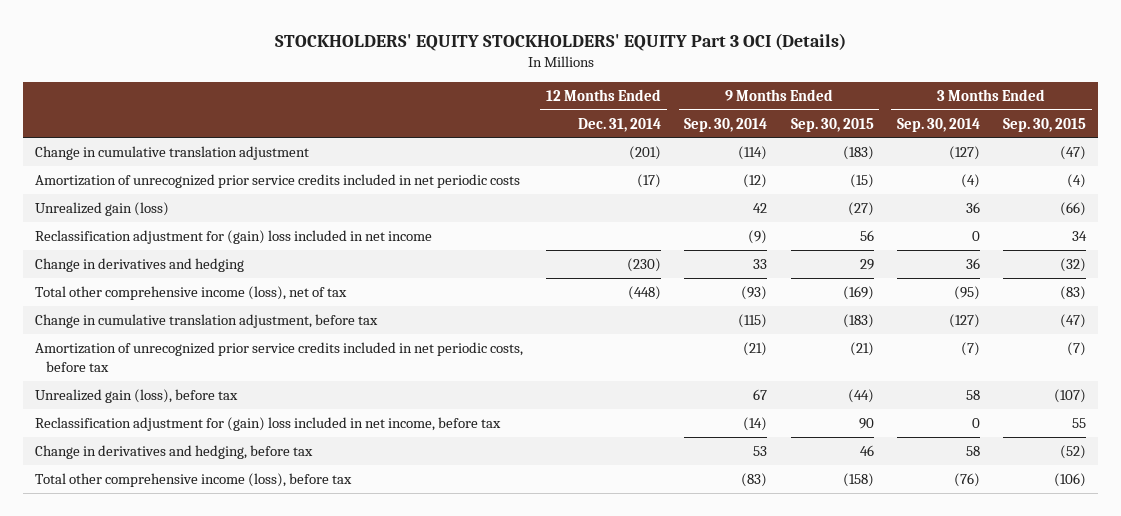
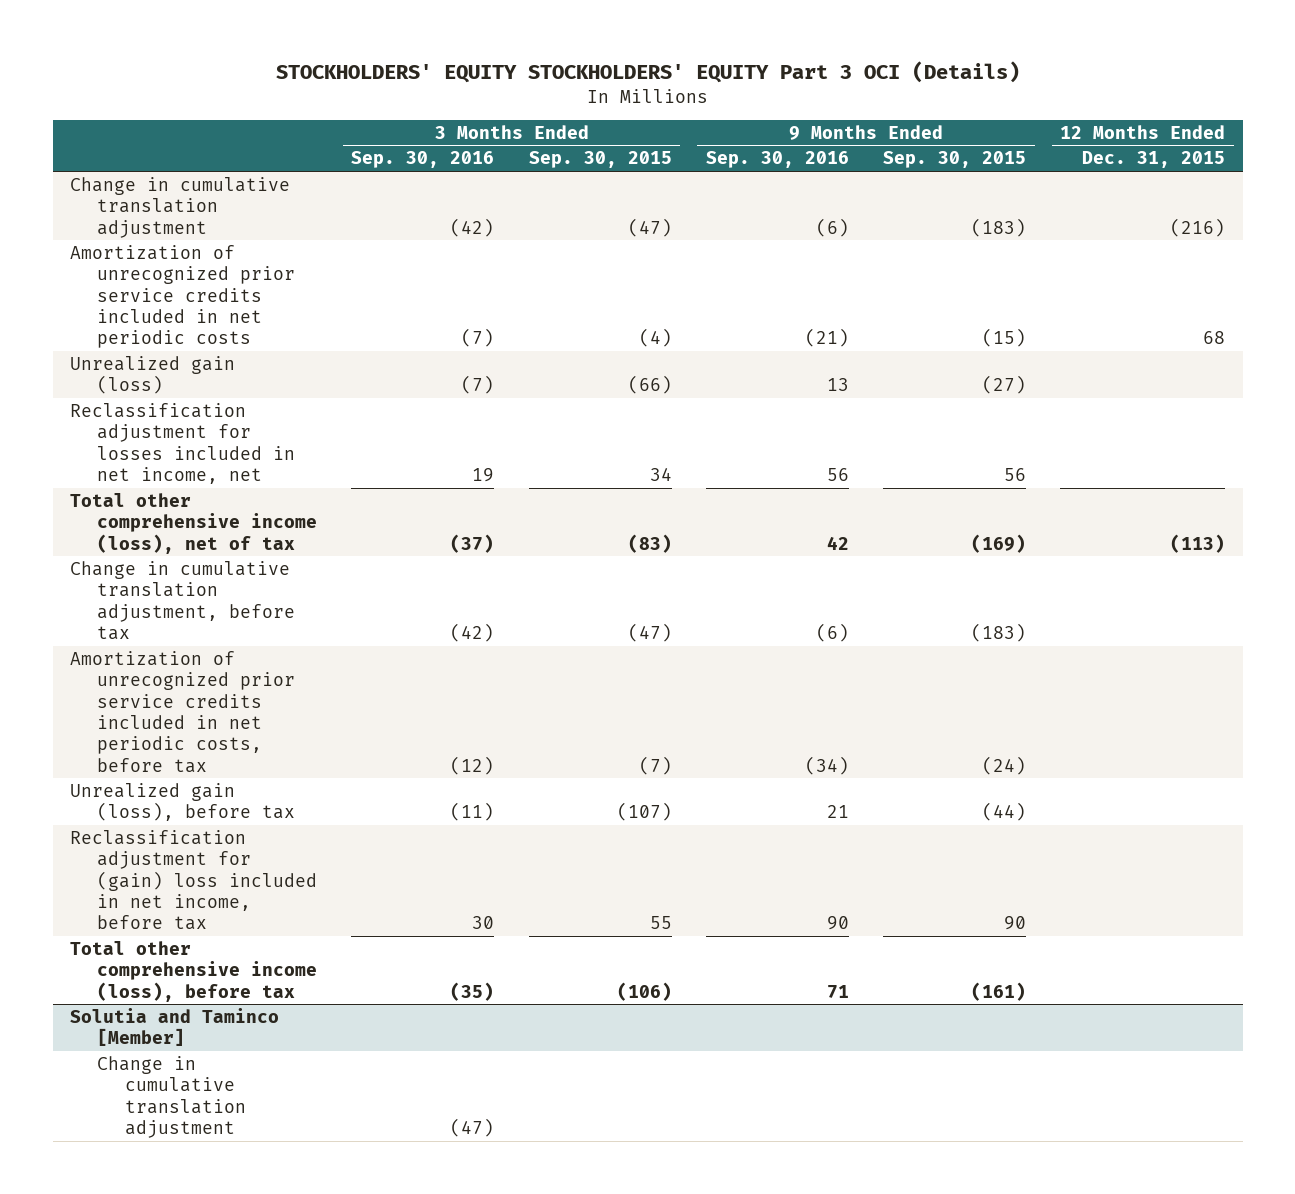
- | 12 Months Ended Dec. 31, 2014 | 9 Months Ended Sep. 30, 2014 | 9 Months Ended Sep. 30, 2015 | 3 Months Ended Sep. 30, 2014 | 3 Months Ended Sep. 30, 2015
+ | 3 Months Ended Sep. 30, 2016 | 3 Months Ended Sep. 30, 2015 | 9 Months Ended Sep. 30, 2016 | 9 Months Ended Sep. 30, 2015 | 12 Months Ended Dec. 31, 2015
- Reclassification adjustment for (gain) loss included in net income | | (9) | 56 | 0 | 34
- Change in derivatives and hedging | (230) | 33 | 29 | 36 | (32)
+ Reclassification adjustment for losses included in net income, net | 19 | 34 | 56 | 56 |
- Amortization of unrecognized prior service credits included in net periodic costs, before tax | | (21) | (21) | (7) | (7)
+ Amortization of unrecognized prior service credits included in net periodic costs, before tax | (12) | (7) | (34) | (24) |
- Change in derivatives and hedging, before tax | | 53 | 46 | 58 | (52)
- Total other comprehensive income (loss), before tax | | (83) | (158) | (76) | (106)
+ Total other comprehensive income (loss), before tax | (35) | (106) | 71 | (161) |
+ Solutia and Taminco [Member]
+ Change in cumulative translation adjustment | (47) | | | |

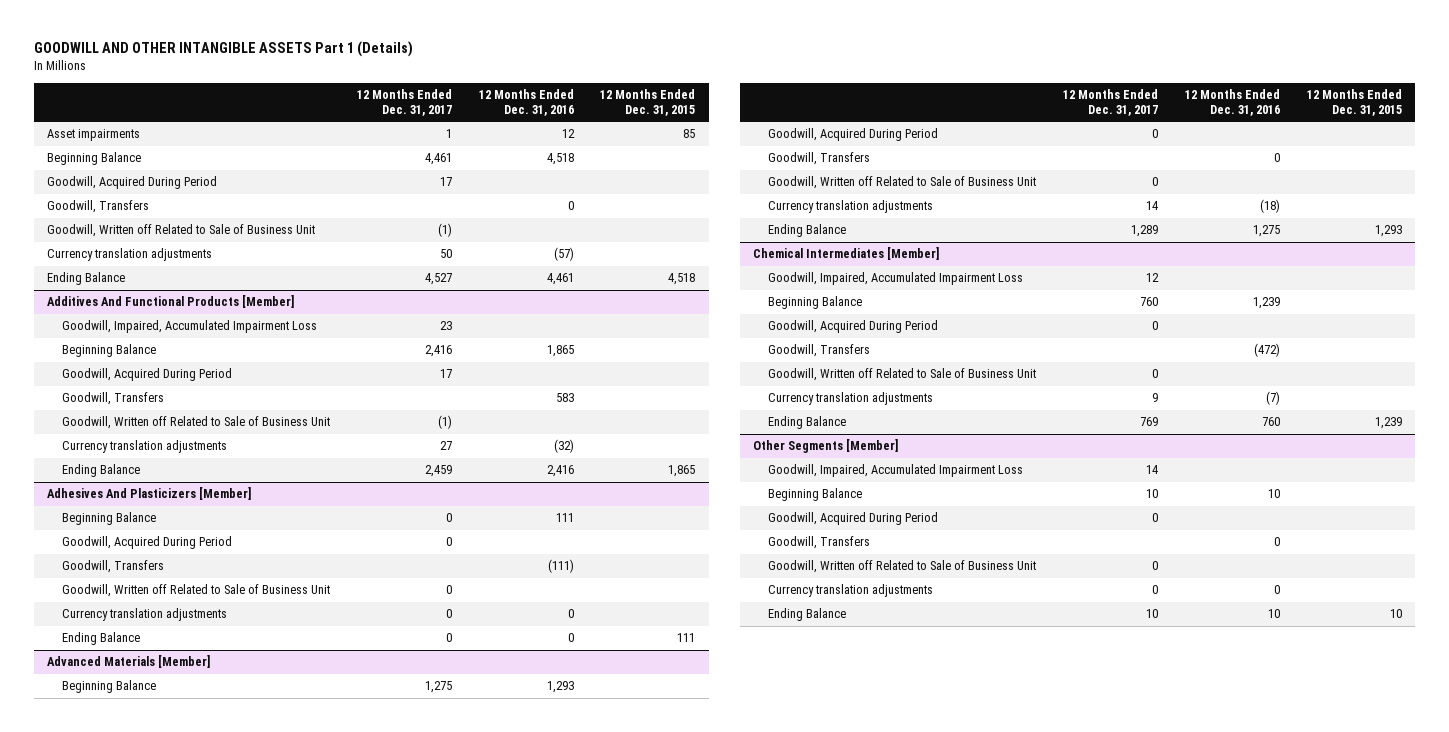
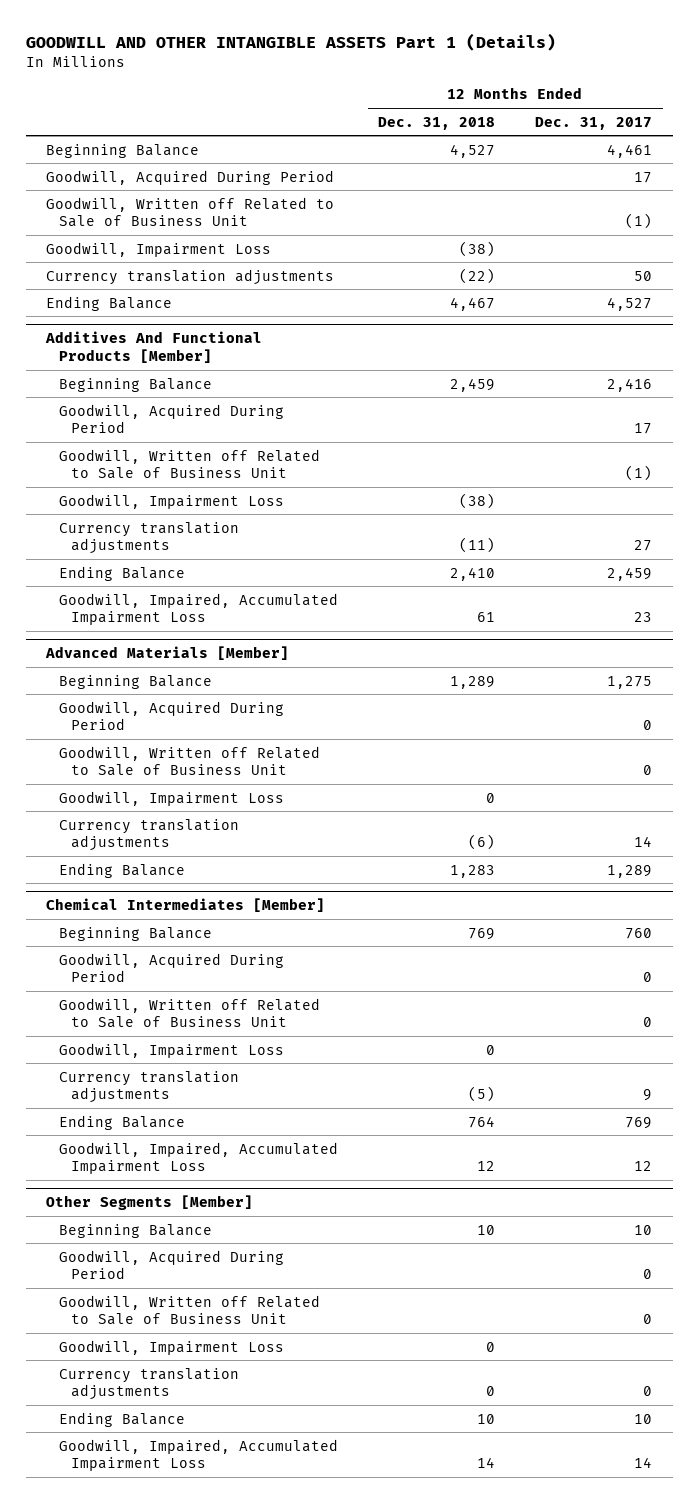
- | 12 Months Ended Dec. 31, 2017 | 12 Months Ended Dec. 31, 2016 | 12 Months Ended Dec. 31, 2015
+ | 12 Months Ended Dec. 31, 2018 | 12 Months Ended Dec. 31, 2017
- Asset impairments | 1 | 12 | 85
- Goodwill, Transfers | | 0 |
+ Goodwill, Impairment Loss | (38) |
@ Additives And Functional Products [Member]
- Goodwill, Transfers | | 583 |
+ Goodwill, Impairment Loss | (38) |
- Adhesives And Plasticizers [Member]
- Beginning Balance | 0 | 111 |
- Goodwill, Acquired During Period | 0 | |
- Goodwill, Transfers | | (111) |
- Goodwill, Written off Related to Sale of Business Unit | 0 | |
- Currency translation adjustments | 0 | 0 |
- Ending Balance | 0 | 0 | 111
@ Additives And Functional Products [Member]
moved down: Goodwill, Impaired, Accumulated Impairment Loss | 61 | 23
@ Advanced Materials [Member]
- Goodwill, Transfers | | 0 |
+ Goodwill, Impairment Loss | 0 |
@ Chemical Intermediates [Member]
- Goodwill, Transfers | | (472) |
+ Goodwill, Impairment Loss | 0 |
moved down: Goodwill, Impaired, Accumulated Impairment Loss | 12 | 12
@ Other Segments [Member]
- Goodwill, Transfers | | 0 |
+ Goodwill, Impairment Loss | 0 |
moved down: Goodwill, Impaired, Accumulated Impairment Loss | 14 | 14

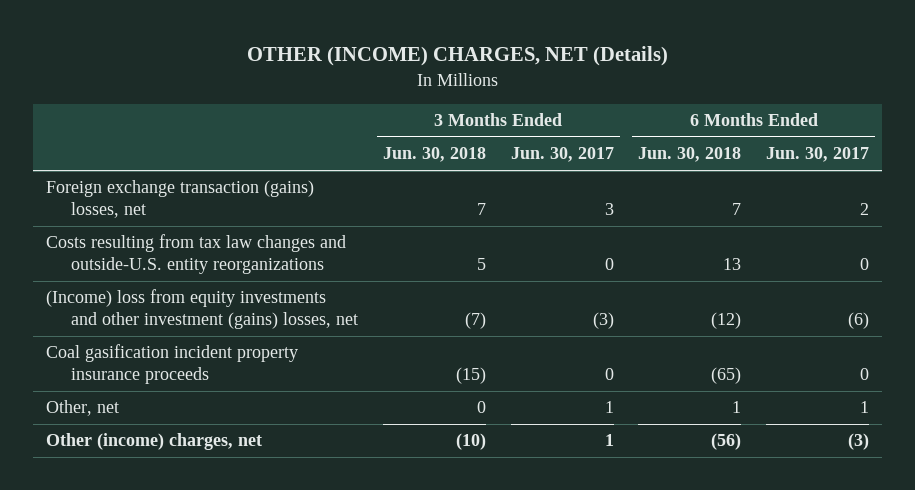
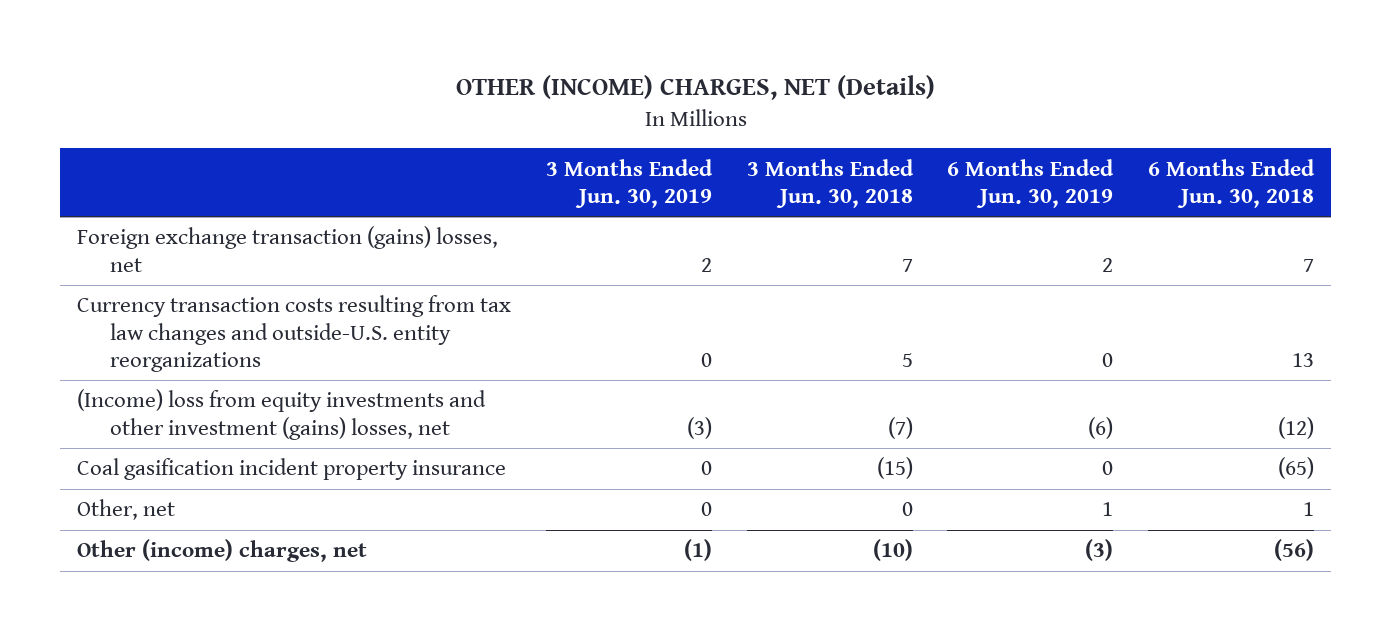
- | 3 Months Ended Jun. 30, 2018 | 3 Months Ended Jun. 30, 2017 | 6 Months Ended Jun. 30, 2018 | 6 Months Ended Jun. 30, 2017
+ | 3 Months Ended Jun. 30, 2019 | 3 Months Ended Jun. 30, 2018 | 6 Months Ended Jun. 30, 2019 | 6 Months Ended Jun. 30, 2018
- Costs resulting from tax law changes and outside-U.S. entity reorganizations | 5 | 0 | 13 | 0
+ Currency transaction costs resulting from tax law changes and outside-U.S. entity reorganizations | 0 | 5 | 0 | 13
- Coal gasification incident property insurance proceeds | (15) | 0 | (65) | 0
+ Coal gasification incident property insurance | 0 | (15) | 0 | (65)

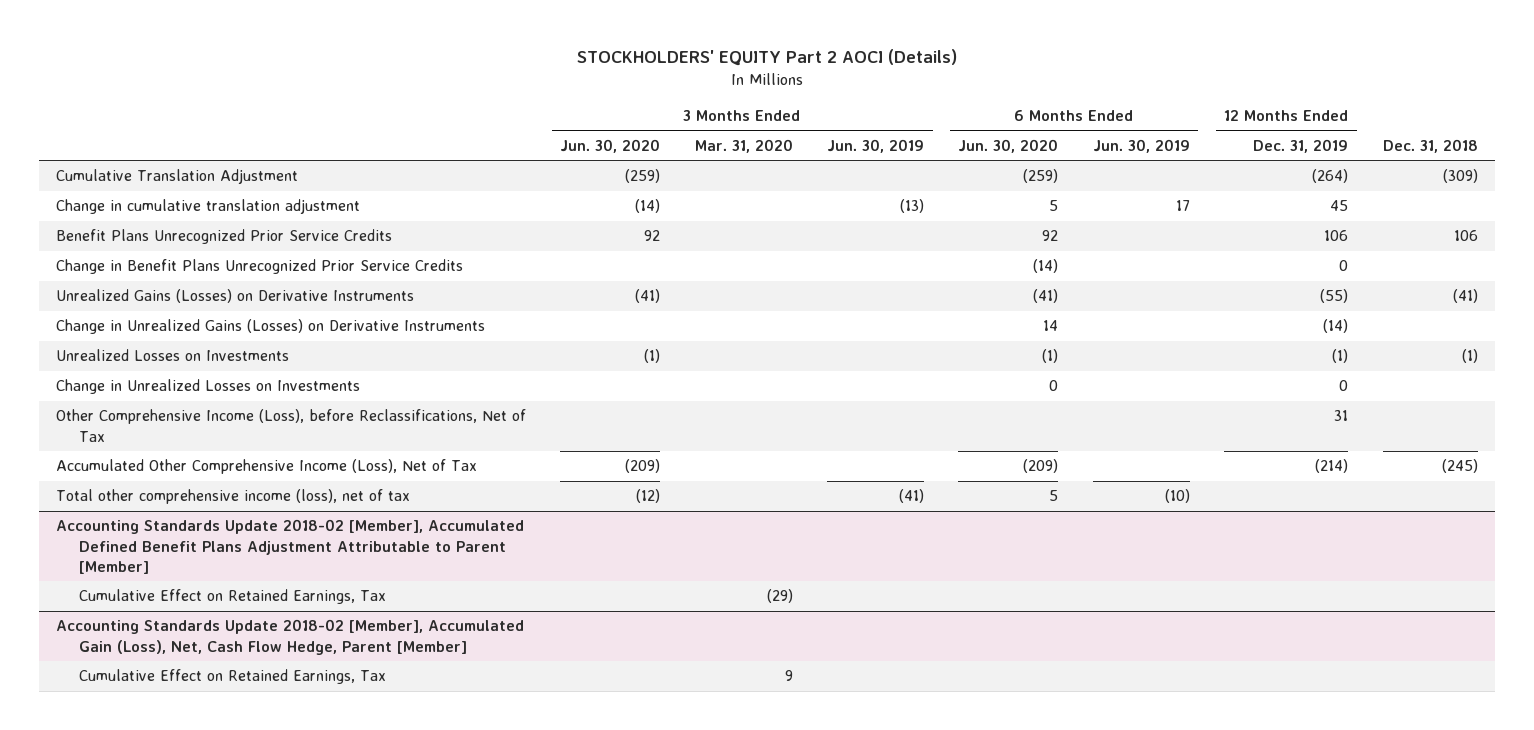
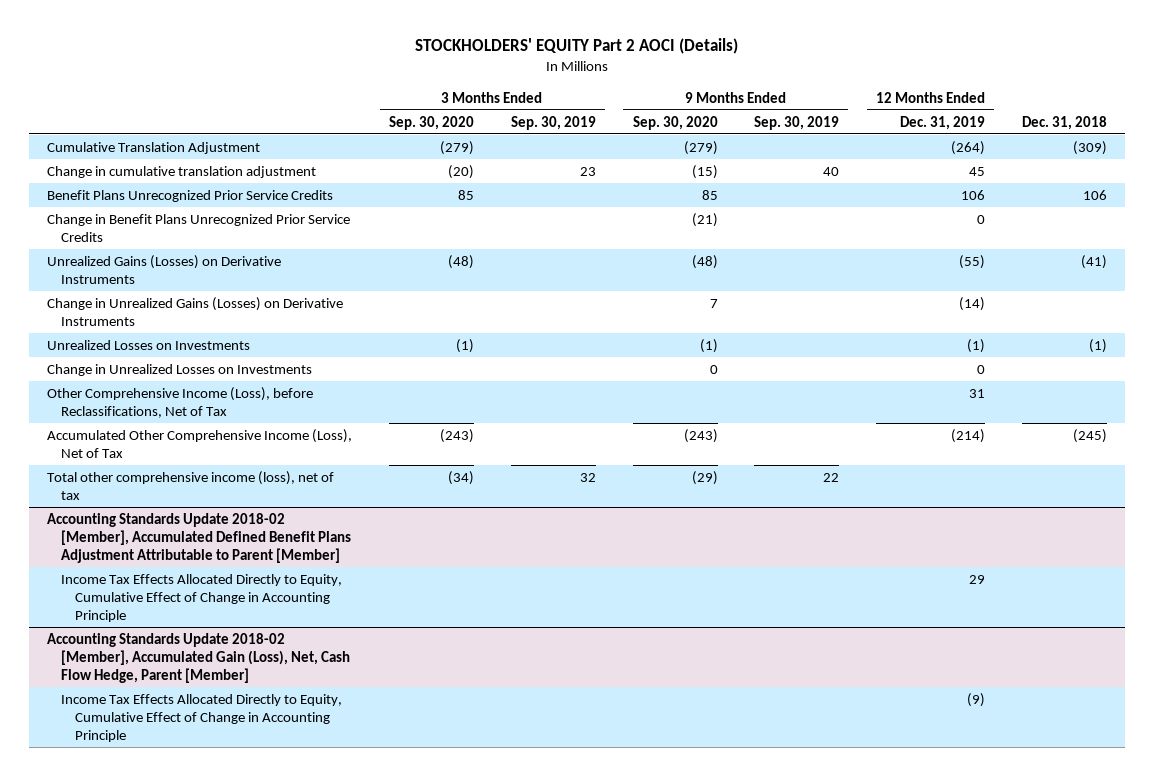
- | 3 Months Ended Jun. 30, 2020 | 3 Months Ended Mar. 31, 2020 | 3 Months Ended Jun. 30, 2019 | 6 Months Ended Jun. 30, 2020 | 6 Months Ended Jun. 30, 2019 | 12 Months Ended Dec. 31, 2019 | Dec. 31, 2018
+ | 3 Months Ended Sep. 30, 2020 | 3 Months Ended Sep. 30, 2019 | 9 Months Ended Sep. 30, 2020 | 9 Months Ended Sep. 30, 2019 | 12 Months Ended Dec. 31, 2019 | Dec. 31, 2018
@ Accounting Standards Update 2018-02 [Member], Accumulated Defined Benefit Plans Adjustment Attributable to Parent [Member]
- Cumulative Effect on Retained Earnings, Tax | | (29) | | | | |
+ Income Tax Effects Allocated Directly to Equity, Cumulative Effect of Change in Accounting Principle | | | | | 29 |
@ Accounting Standards Update 2018-02 [Member], Accumulated Gain (Loss), Net, Cash Flow Hedge, Parent [Member]
- Cumulative Effect on Retained Earnings, Tax | | 9 | | | | |
+ Income Tax Effects Allocated Directly to Equity, Cumulative Effect of Change in Accounting Principle | | | | | (9) |

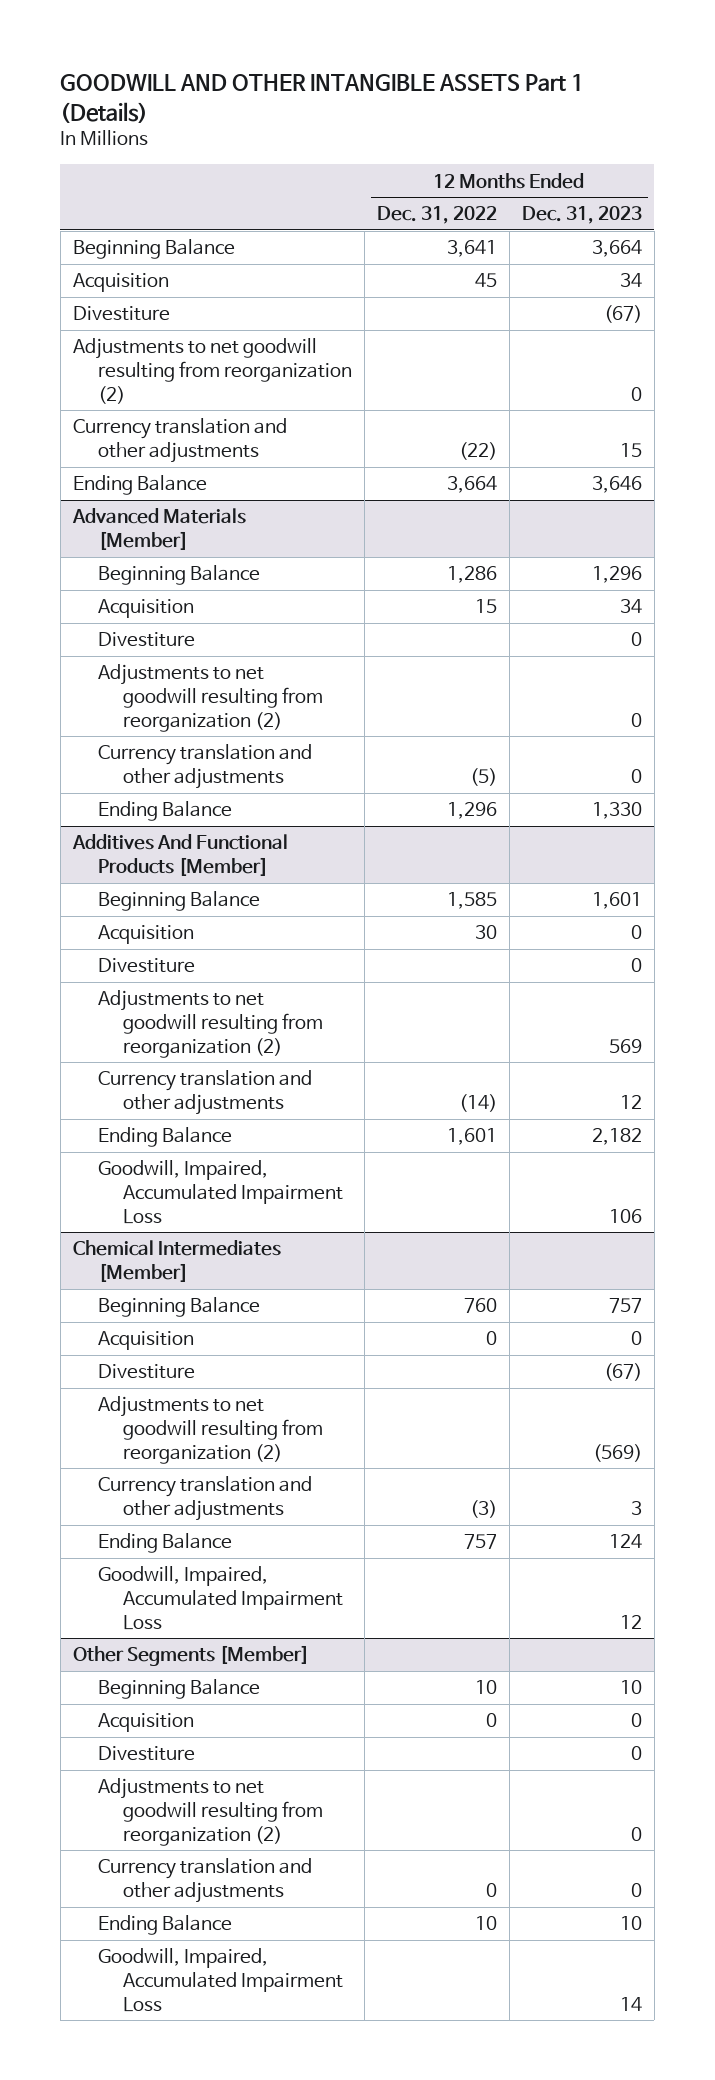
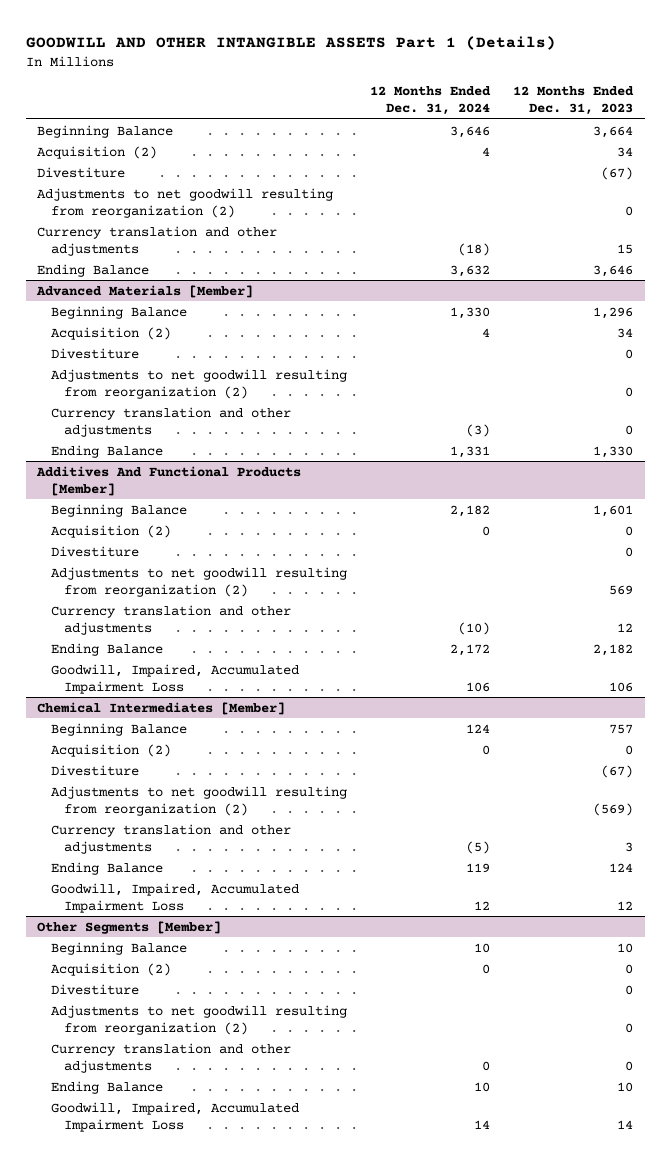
- | 12 Months Ended Dec. 31, 2022 | 12 Months Ended Dec. 31, 2023
+ | 12 Months Ended Dec. 31, 2024 | 12 Months Ended Dec. 31, 2023
- Acquisition | 45 | 34
+ Acquisition (2) | 4 | 34
@ Advanced Materials [Member]
- Acquisition | 15 | 34
+ Acquisition (2) | 4 | 34
@ Additives And Functional Products [Member]
- Acquisition | 30 | 0
+ Acquisition (2) | 0 | 0
@ Chemical Intermediates [Member]
- Acquisition | 0 | 0
+ Acquisition (2) | 0 | 0
@ Other Segments [Member]
- Acquisition | 0 | 0
+ Acquisition (2) | 0 | 0

